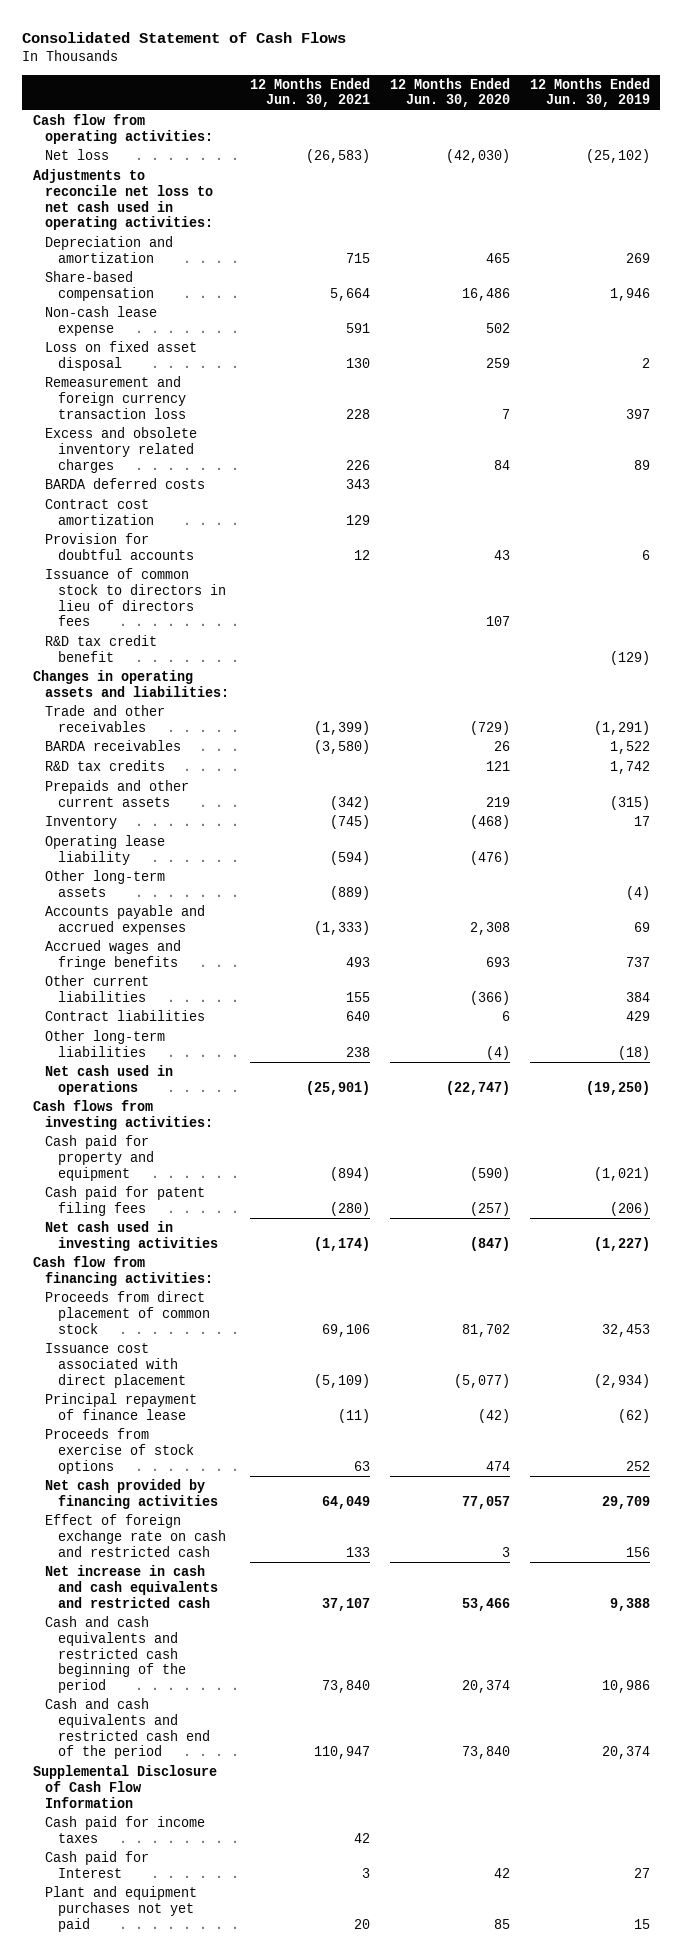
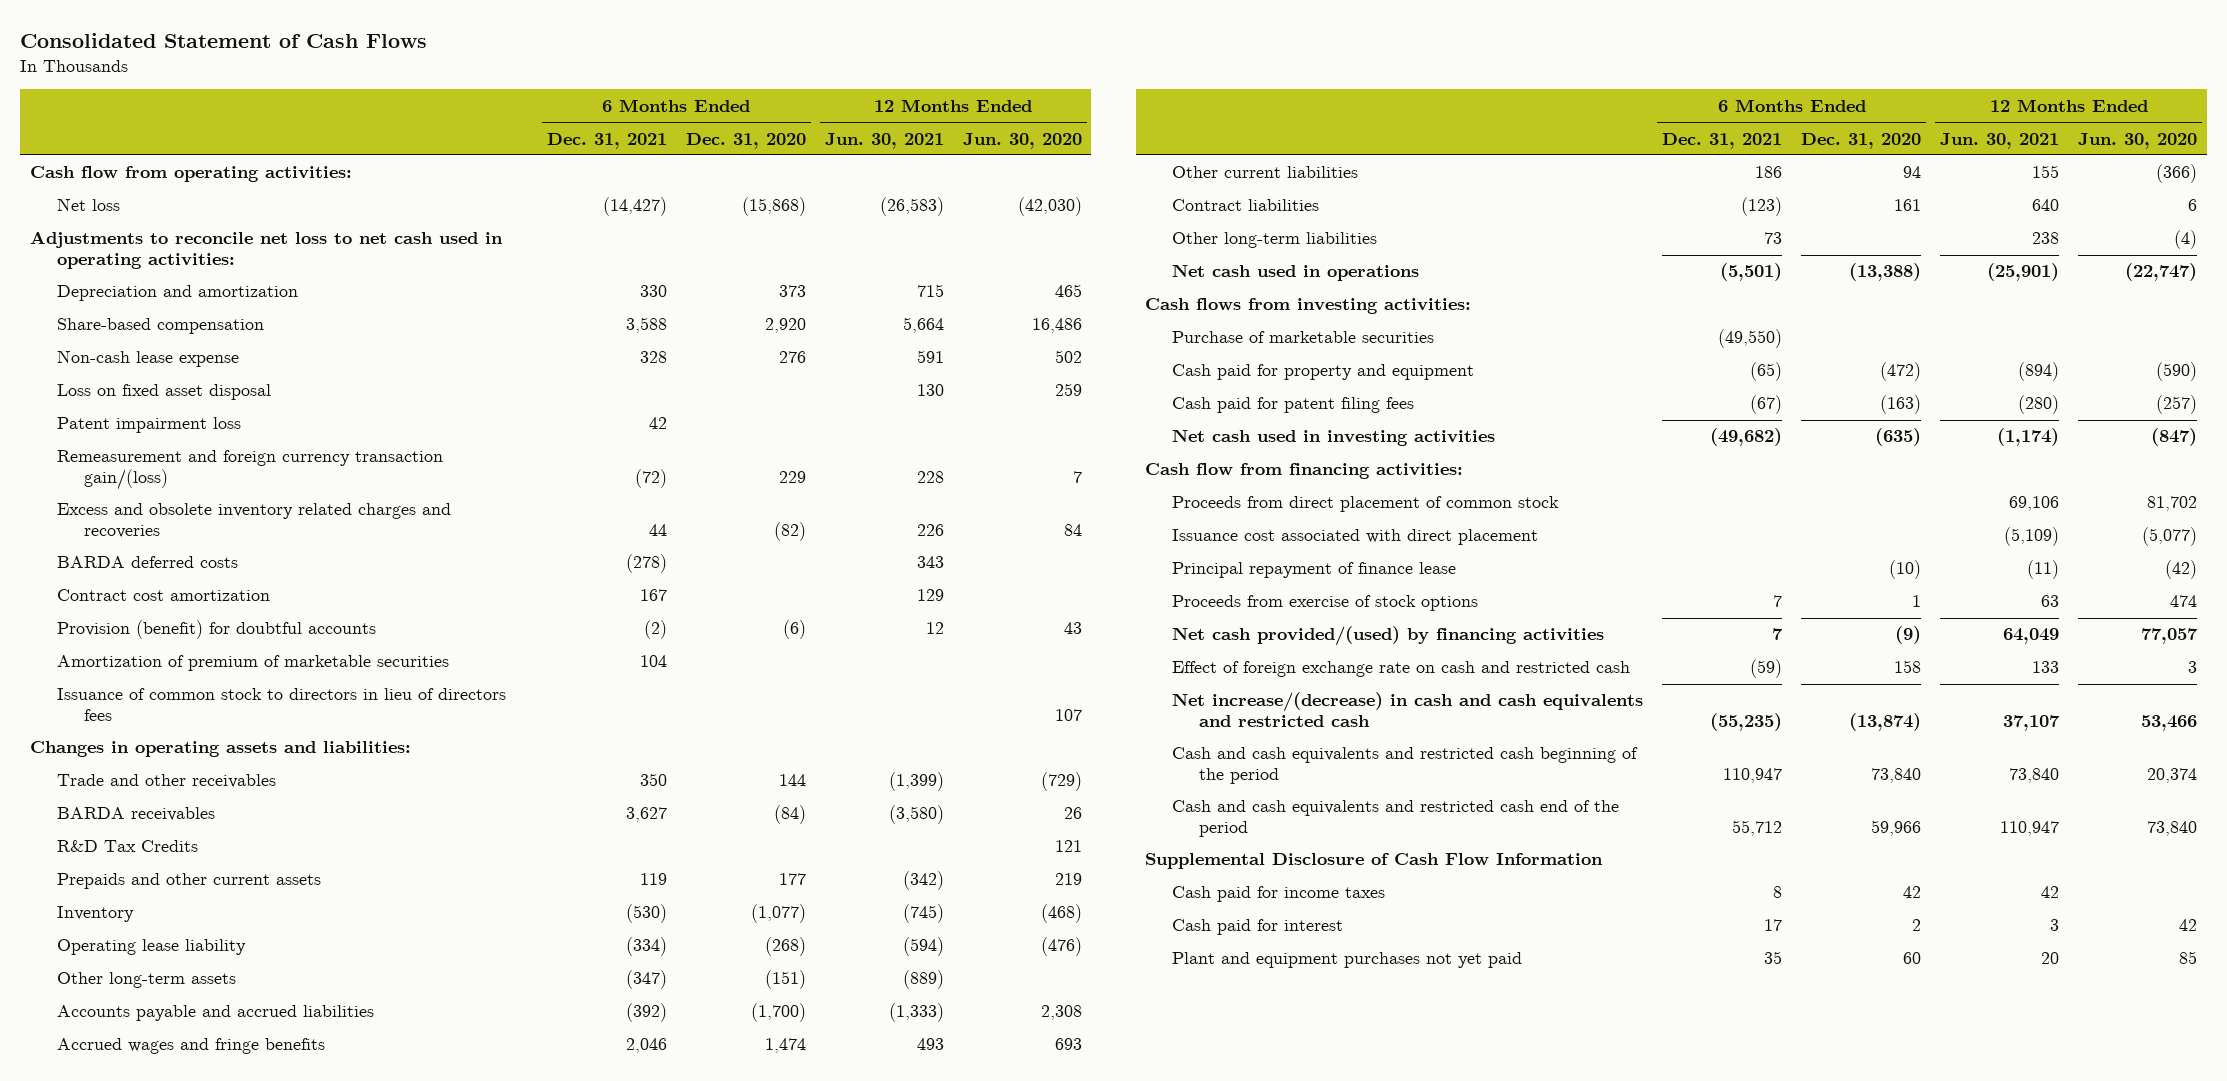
- | 12 Months Ended Jun. 30, 2021 | 12 Months Ended Jun. 30, 2020 | 12 Months Ended Jun. 30, 2019
+ | 6 Months Ended Dec. 31, 2021 | 6 Months Ended Dec. 31, 2020 | 12 Months Ended Jun. 30, 2021 | 12 Months Ended Jun. 30, 2020
- Remeasurement and foreign currency transaction loss | 228 | 7 | 397
- Excess and obsolete inventory related charges | 226 | 84 | 89
+ Patent impairment loss | 42 | | |
+ Remeasurement and foreign currency transaction gain/(loss) | (72) | 229 | 228 | 7
+ Excess and obsolete inventory related charges and recoveries | 44 | (82) | 226 | 84
- Provision for doubtful accounts | 12 | 43 | 6
+ Provision (benefit) for doubtful accounts | (2) | (6) | 12 | 43
+ Amortization of premium of marketable securities | 104 | | |
- R&D tax credit benefit | | | (129)
- R&D tax credits | | 121 | 1,742
+ R&D Tax Credits | | | | 121
- Accounts payable and accrued expenses | (1,333) | 2,308 | 69
+ Accounts payable and accrued liabilities | (392) | (1,700) | (1,333) | 2,308
+ Purchase of marketable securities | (49,550) | | |
- Net cash provided by financing activities | 64,049 | 77,057 | 29,709
+ Net cash provided/(used) by financing activities | 7 | (9) | 64,049 | 77,057
- Net increase in cash and cash equivalents and restricted cash | 37,107 | 53,466 | 9,388
+ Net increase/(decrease) in cash and cash equivalents and restricted cash | (55,235) | (13,874) | 37,107 | 53,466
- Cash paid for Interest | 3 | 42 | 27
+ Cash paid for interest | 17 | 2 | 3 | 42

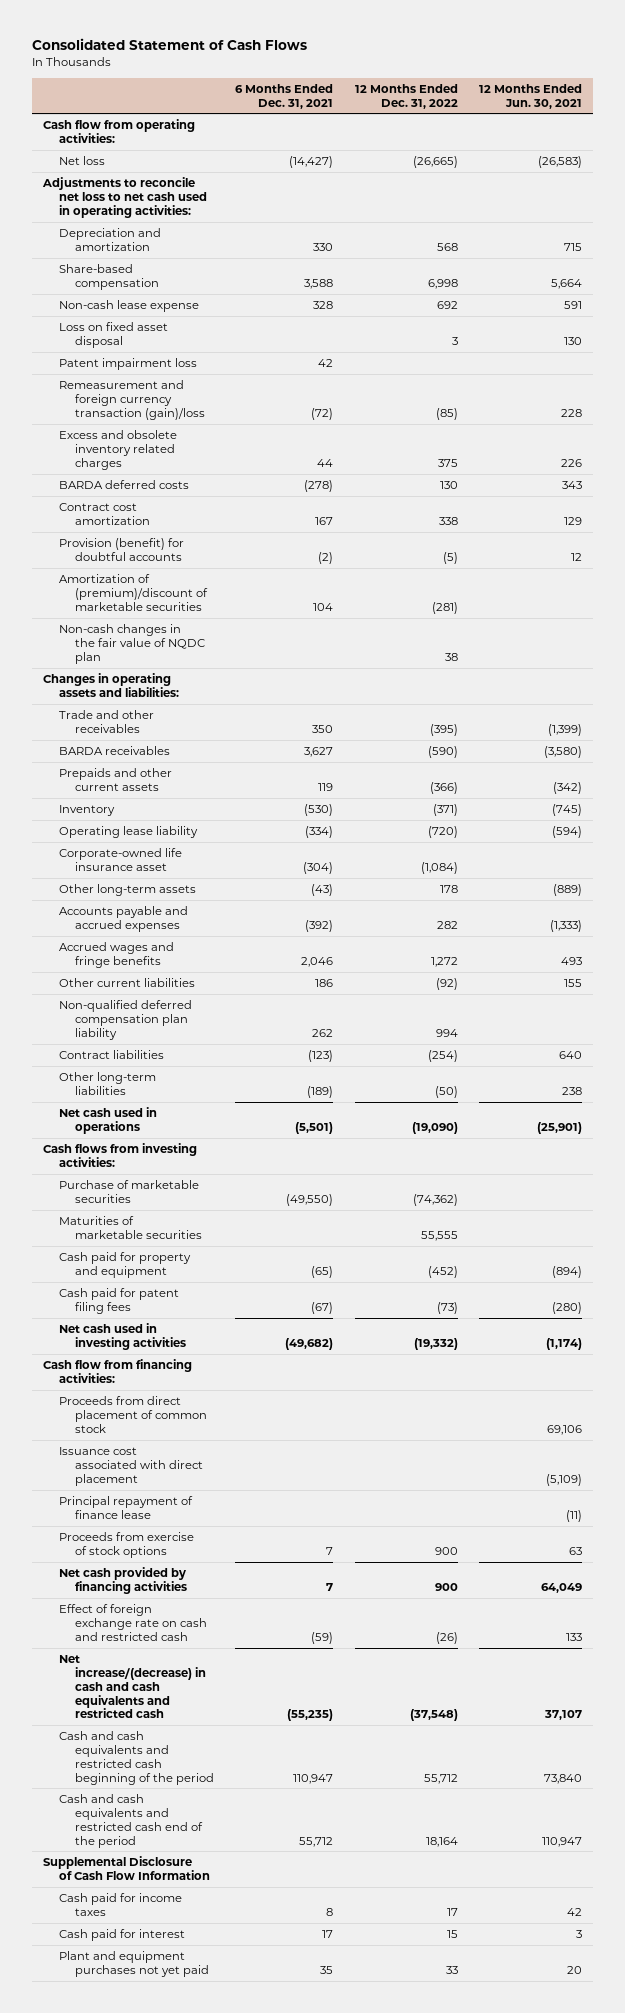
- | 6 Months Ended Dec. 31, 2021 | 6 Months Ended Dec. 31, 2020 | 12 Months Ended Jun. 30, 2021 | 12 Months Ended Jun. 30, 2020
+ | 6 Months Ended Dec. 31, 2021 | 12 Months Ended Dec. 31, 2022 | 12 Months Ended Jun. 30, 2021
- Remeasurement and foreign currency transaction gain/(loss) | (72) | 229 | 228 | 7
- Excess and obsolete inventory related charges and recoveries | 44 | (82) | 226 | 84
+ Remeasurement and foreign currency transaction (gain)/loss | (72) | (85) | 228
+ Excess and obsolete inventory related charges | 44 | 375 | 226
- Amortization of premium of marketable securities | 104 | | |
- Issuance of common stock to directors in lieu of directors fees | | | | 107
+ Amortization of (premium)/discount of marketable securities | 104 | (281) |
+ Non-cash changes in the fair value of NQDC plan | | 38 |
- R&D Tax Credits | | | | 121
- Other long-term assets | (347) | (151) | (889) |
- Accounts payable and accrued liabilities | (392) | (1,700) | (1,333) | 2,308
+ Corporate-owned life insurance asset | (304) | (1,084) |
+ Other long-term assets | (43) | 178 | (889)
+ Accounts payable and accrued expenses | (392) | 282 | (1,333)
+ Non-qualified deferred compensation plan liability | 262 | 994 |
- Other long-term liabilities | 73 | | 238 | (4)
+ Other long-term liabilities | (189) | (50) | 238
+ Maturities of marketable securities | | 55,555 |
- Net cash provided/(used) by financing activities | 7 | (9) | 64,049 | 77,057
+ Net cash provided by financing activities | 7 | 900 | 64,049

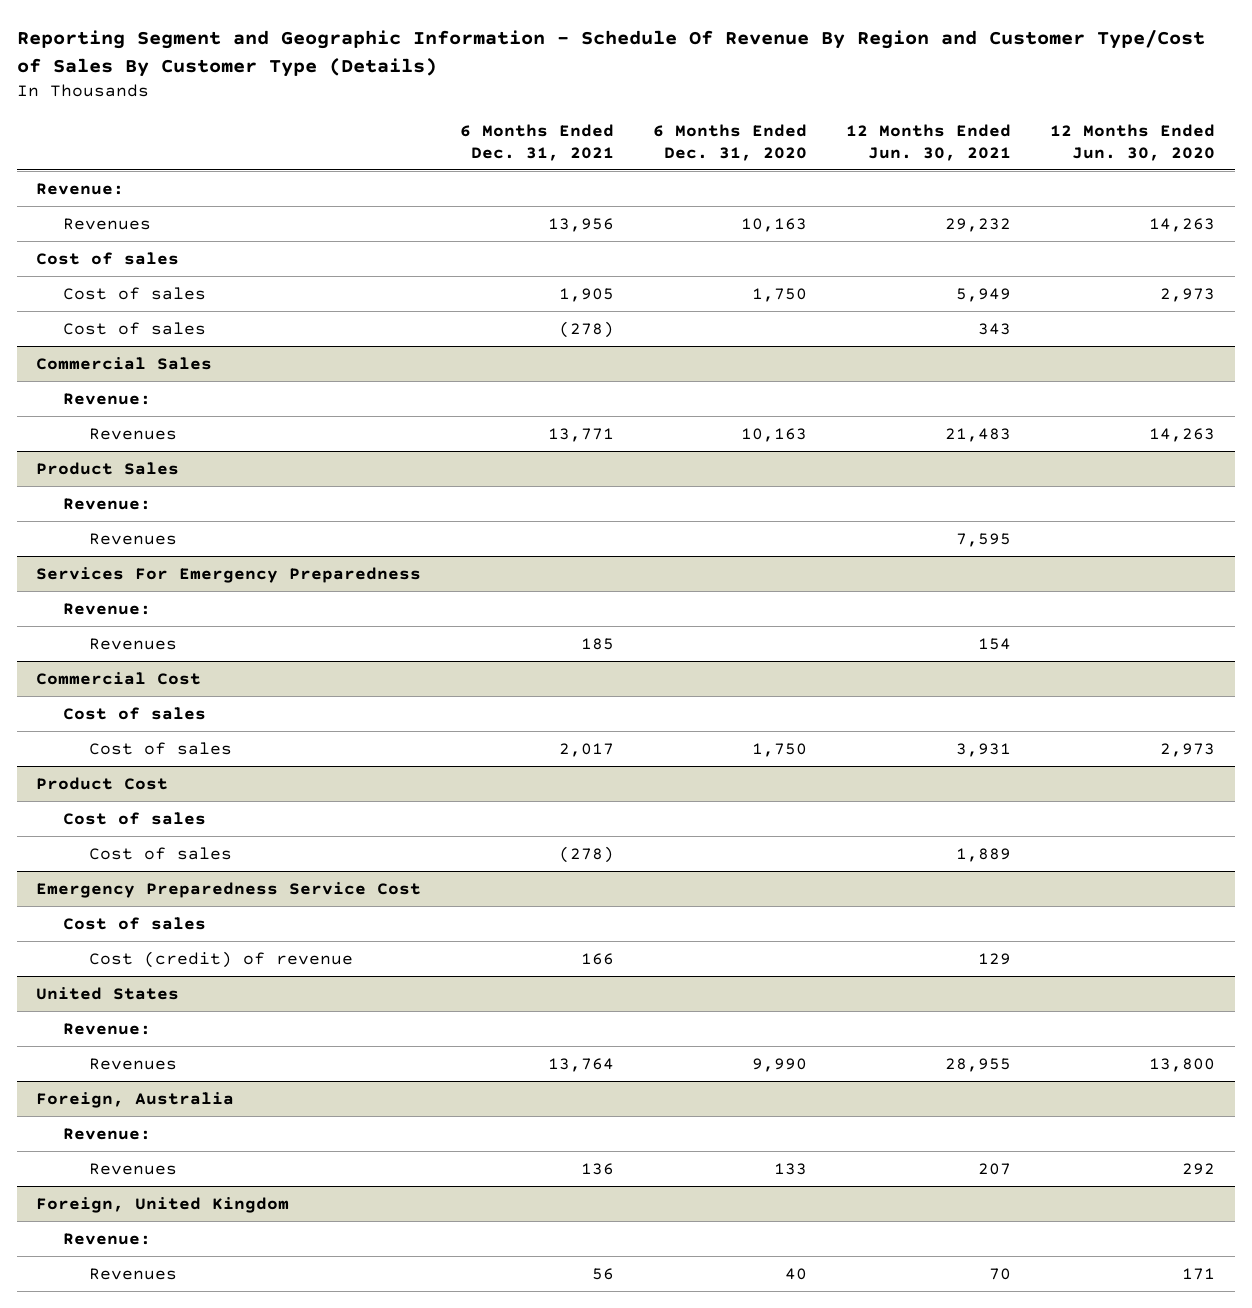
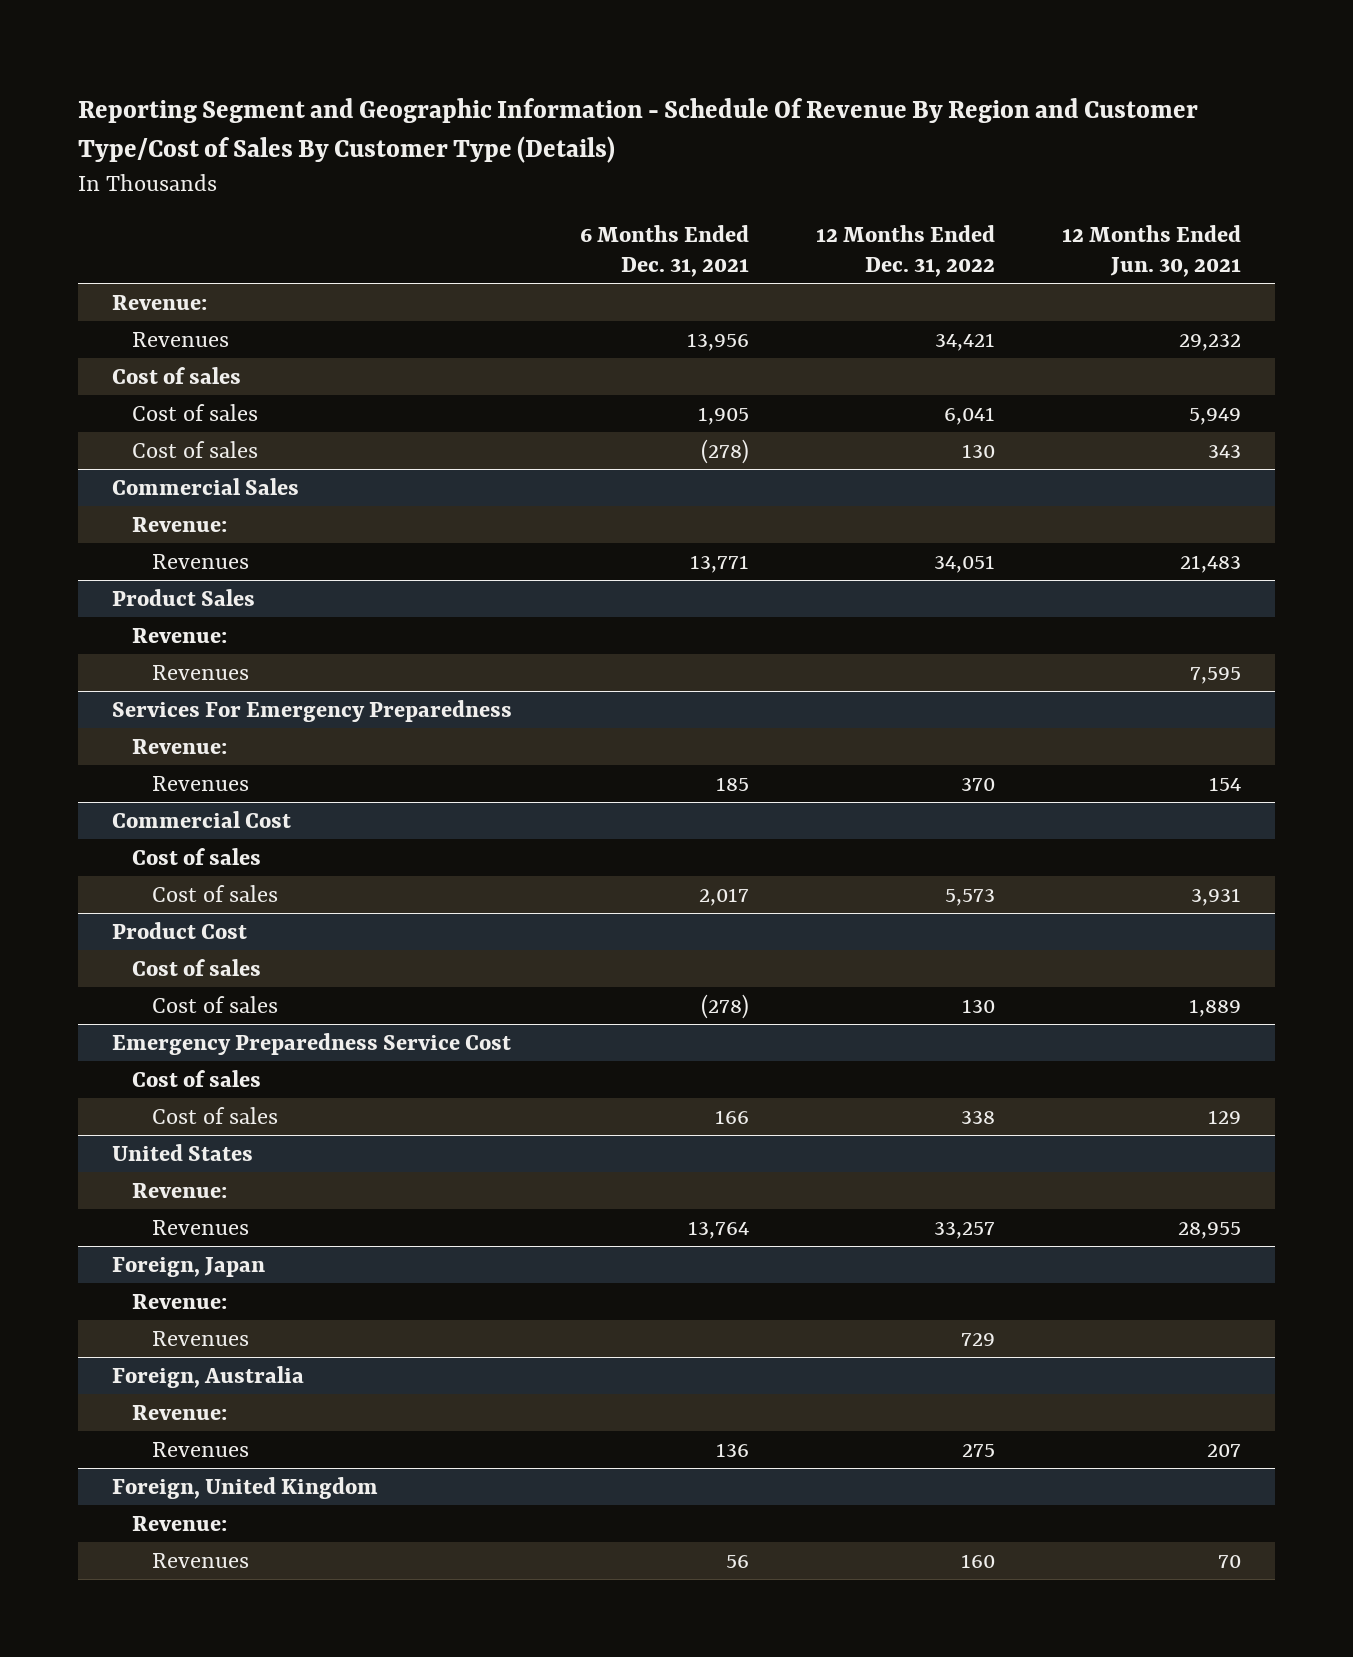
- | 6 Months Ended Dec. 31, 2021 | 6 Months Ended Dec. 31, 2020 | 12 Months Ended Jun. 30, 2021 | 12 Months Ended Jun. 30, 2020
+ | 6 Months Ended Dec. 31, 2021 | 12 Months Ended Dec. 31, 2022 | 12 Months Ended Jun. 30, 2021
@ Emergency Preparedness Service Cost
- Cost (credit) of revenue | 166 | | 129 |
+ Cost of sales | 166 | 338 | 129
+ Foreign, Japan
+ Revenue:
+ Revenues | | 729 |

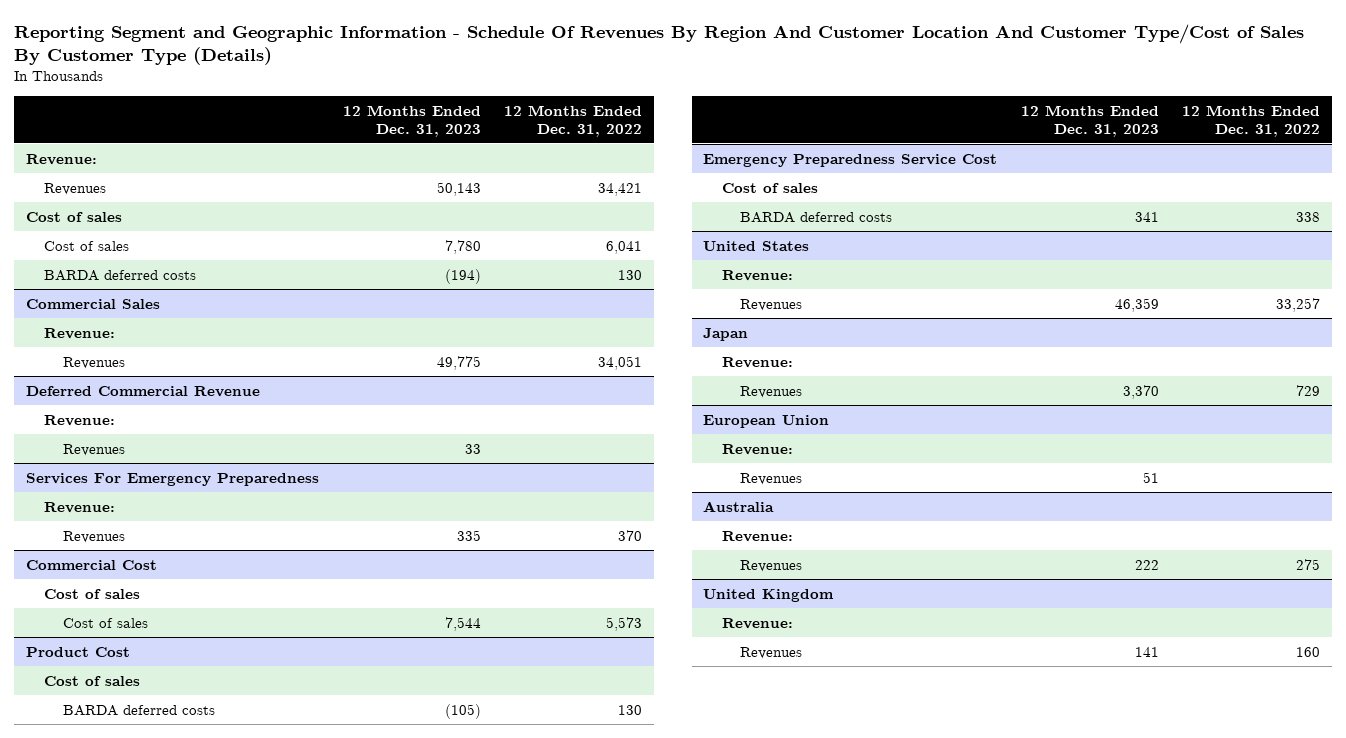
- Reporting Segment and Geographic Information - Schedule Of Revenue By Region and Customer Type/Cost of Sales By Customer Type (Details)
+ Reporting Segment and Geographic Information - Schedule Of Revenues By Region And Customer Location And Customer Type/Cost of Sales By Customer Type (Details)
- | 6 Months Ended Dec. 31, 2021 | 12 Months Ended Dec. 31, 2022 | 12 Months Ended Jun. 30, 2021
+ | 12 Months Ended Dec. 31, 2023 | 12 Months Ended Dec. 31, 2022
- Cost of sales | (278) | 130 | 343
+ BARDA deferred costs | (194) | 130
- Product Sales
+ Deferred Commercial Revenue
@ Product Cost
- Cost of sales | (278) | 130 | 1,889
+ BARDA deferred costs | (105) | 130
@ Emergency Preparedness Service Cost
- Cost of sales | 166 | 338 | 129
+ BARDA deferred costs | 341 | 338
- Foreign, Japan
+ Japan
- Foreign, Australia
+ European Union
+ Revenues | 51 |
+ Australia
+ Revenue:
- Foreign, United Kingdom
+ United Kingdom

